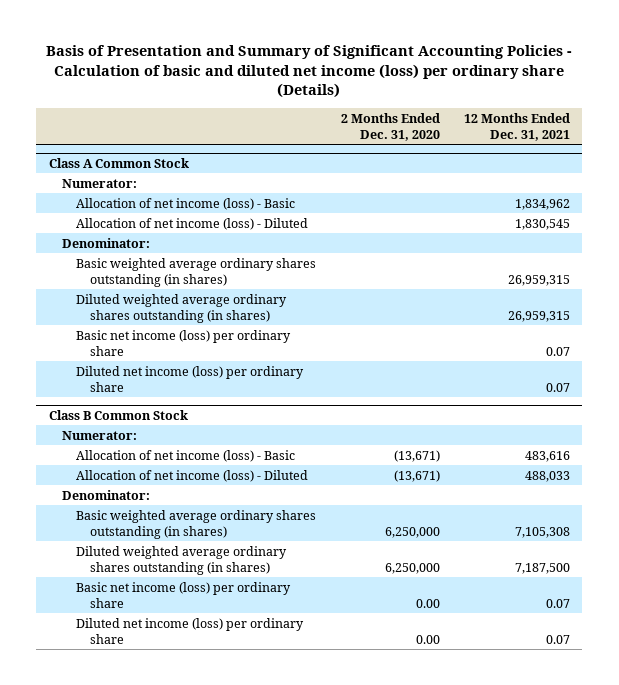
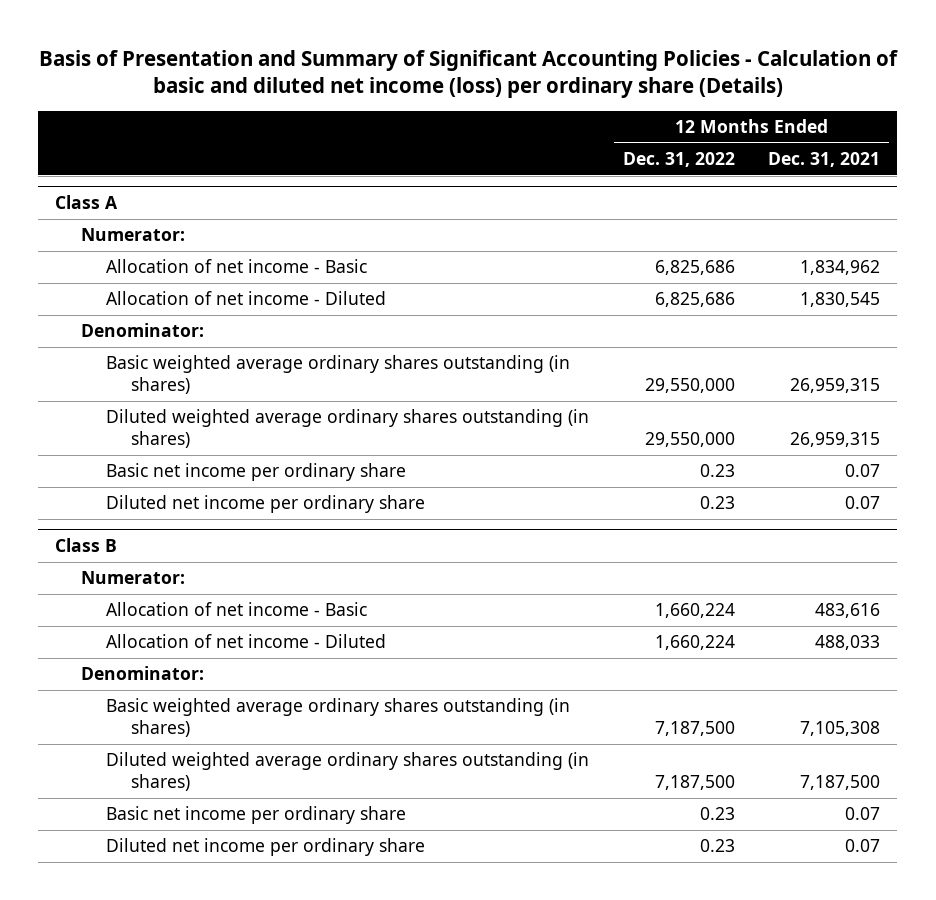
- | 2 Months Ended Dec. 31, 2020 | 12 Months Ended Dec. 31, 2021
+ | 12 Months Ended Dec. 31, 2022 | 12 Months Ended Dec. 31, 2021
- Class A Common Stock
+ Class A
- Allocation of net income (loss) - Basic | | 1,834,962
- Allocation of net income (loss) - Diluted | | 1,830,545
+ Allocation of net income - Basic | 6,825,686 | 1,834,962
+ Allocation of net income - Diluted | 6,825,686 | 1,830,545
- Basic net income (loss) per ordinary share | | 0.07
- Diluted net income (loss) per ordinary share | | 0.07
- Class B Common Stock
+ Basic net income per ordinary share | 0.23 | 0.07
+ Diluted net income per ordinary share | 0.23 | 0.07
+ Class B
- Allocation of net income (loss) - Basic | (13,671) | 483,616
- Allocation of net income (loss) - Diluted | (13,671) | 488,033
+ Allocation of net income - Basic | 1,660,224 | 483,616
+ Allocation of net income - Diluted | 1,660,224 | 488,033
- Basic net income (loss) per ordinary share | 0.00 | 0.07
- Diluted net income (loss) per ordinary share | 0.00 | 0.07
+ Basic net income per ordinary share | 0.23 | 0.07
+ Diluted net income per ordinary share | 0.23 | 0.07

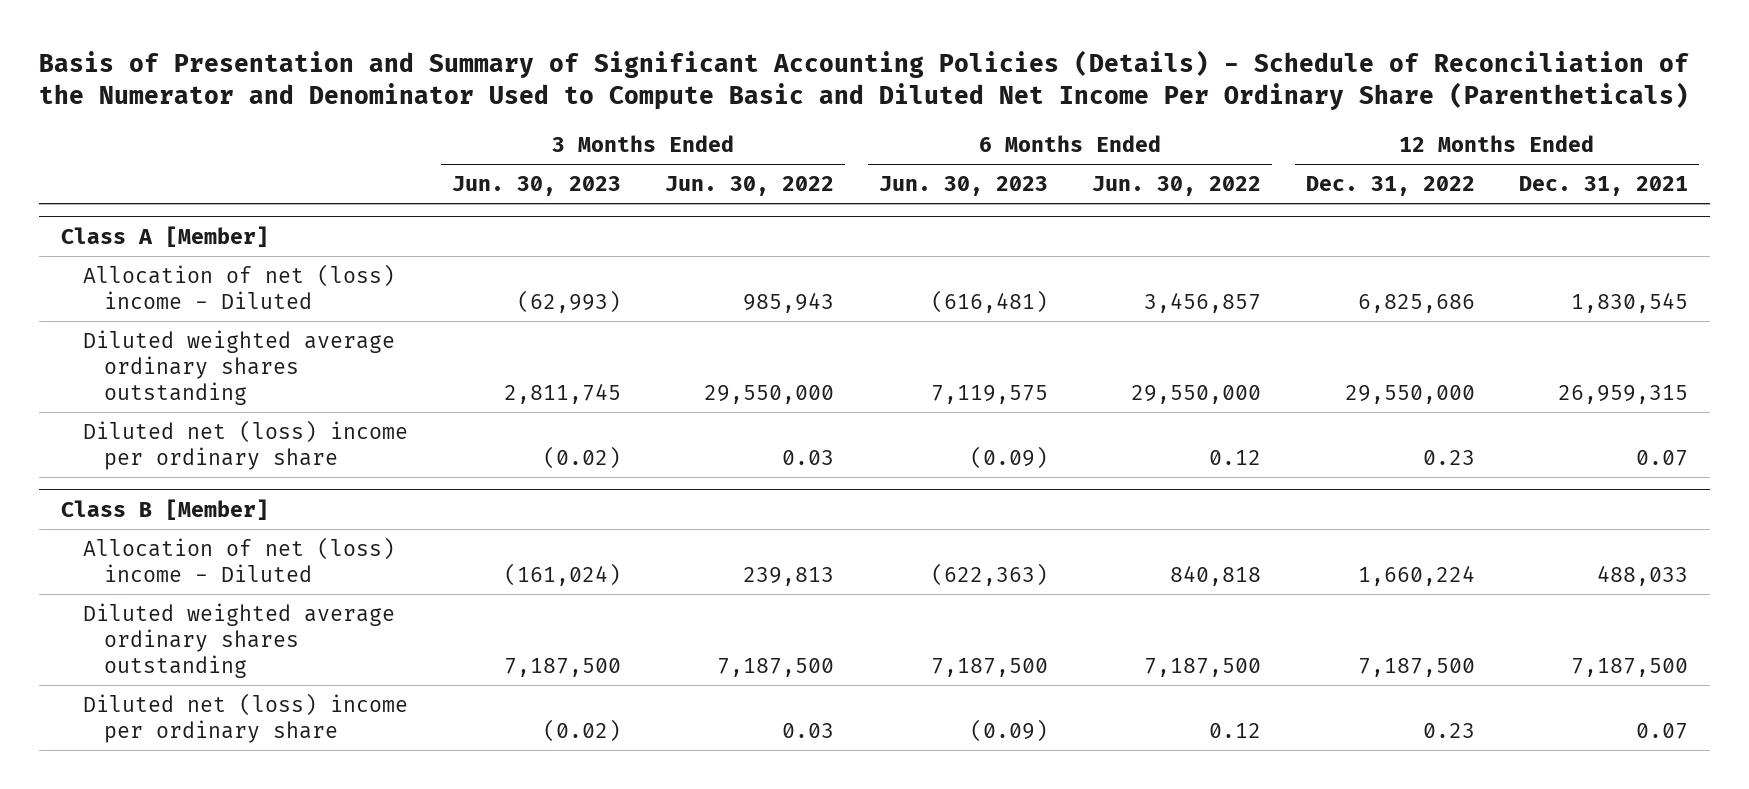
- Basis of Presentation and Summary of Significant Accounting Policies - Calculation of basic and diluted net income (loss) per ordinary share (Details)
+ Basis of Presentation and Summary of Significant Accounting Policies (Details) - Schedule of Reconciliation of the Numerator and Denominator Used to Compute Basic and Diluted Net Income Per Ordinary Share (Parentheticals)
- | 12 Months Ended Dec. 31, 2022 | 12 Months Ended Dec. 31, 2021
+ | 3 Months Ended Jun. 30, 2023 | 3 Months Ended Jun. 30, 2022 | 6 Months Ended Jun. 30, 2023 | 6 Months Ended Jun. 30, 2022 | 12 Months Ended Dec. 31, 2022 | 12 Months Ended Dec. 31, 2021
- Class A
- Numerator:
- Allocation of net income - Basic | 6,825,686 | 1,834,962
- Allocation of net income - Diluted | 6,825,686 | 1,830,545
- Denominator:
- Basic weighted average ordinary shares outstanding (in shares) | 29,550,000 | 26,959,315
- Diluted weighted average ordinary shares outstanding (in shares) | 29,550,000 | 26,959,315
- Basic net income per ordinary share | 0.23 | 0.07
- Diluted net income per ordinary share | 0.23 | 0.07
- Class B
- Numerator:
- Allocation of net income - Basic | 1,660,224 | 483,616
- Allocation of net income - Diluted | 1,660,224 | 488,033
- Denominator:
- Basic weighted average ordinary shares outstanding (in shares) | 7,187,500 | 7,105,308
- Diluted weighted average ordinary shares outstanding (in shares) | 7,187,500 | 7,187,500
- Basic net income per ordinary share | 0.23 | 0.07
- Diluted net income per ordinary share | 0.23 | 0.07
+ Class A [Member]
+ Allocation of net (loss) income - Diluted | (62,993) | 985,943 | (616,481) | 3,456,857 | 6,825,686 | 1,830,545
+ Diluted weighted average ordinary shares outstanding | 2,811,745 | 29,550,000 | 7,119,575 | 29,550,000 | 29,550,000 | 26,959,315
+ Diluted net (loss) income per ordinary share | (0.02) | 0.03 | (0.09) | 0.12 | 0.23 | 0.07
+ Class B [Member]
+ Allocation of net (loss) income - Diluted | (161,024) | 239,813 | (622,363) | 840,818 | 1,660,224 | 488,033
+ Diluted weighted average ordinary shares outstanding | 7,187,500 | 7,187,500 | 7,187,500 | 7,187,500 | 7,187,500 | 7,187,500
+ Diluted net (loss) income per ordinary share | (0.02) | 0.03 | (0.09) | 0.12 | 0.23 | 0.07

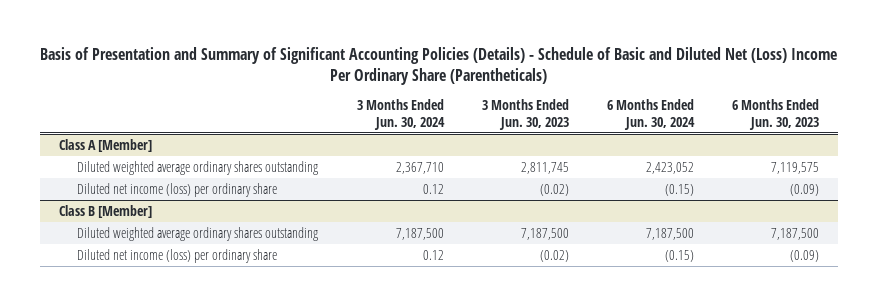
- Basis of Presentation and Summary of Significant Accounting Policies (Details) - Schedule of Reconciliation of the Numerator and Denominator Used to Compute Basic and Diluted Net Income Per Ordinary Share (Parentheticals)
+ Basis of Presentation and Summary of Significant Accounting Policies (Details) - Schedule of Basic and Diluted Net (Loss) Income Per Ordinary Share (Parentheticals)
- | 3 Months Ended Jun. 30, 2023 | 3 Months Ended Jun. 30, 2022 | 6 Months Ended Jun. 30, 2023 | 6 Months Ended Jun. 30, 2022 | 12 Months Ended Dec. 31, 2022 | 12 Months Ended Dec. 31, 2021
+ | 3 Months Ended Jun. 30, 2024 | 3 Months Ended Jun. 30, 2023 | 6 Months Ended Jun. 30, 2024 | 6 Months Ended Jun. 30, 2023
@ Class A [Member]
- Allocation of net (loss) income - Diluted | (62,993) | 985,943 | (616,481) | 3,456,857 | 6,825,686 | 1,830,545
- Diluted net (loss) income per ordinary share | (0.02) | 0.03 | (0.09) | 0.12 | 0.23 | 0.07
+ Diluted net income (loss) per ordinary share | 0.12 | (0.02) | (0.15) | (0.09)
@ Class B [Member]
- Allocation of net (loss) income - Diluted | (161,024) | 239,813 | (622,363) | 840,818 | 1,660,224 | 488,033
- Diluted net (loss) income per ordinary share | (0.02) | 0.03 | (0.09) | 0.12 | 0.23 | 0.07
+ Diluted net income (loss) per ordinary share | 0.12 | (0.02) | (0.15) | (0.09)

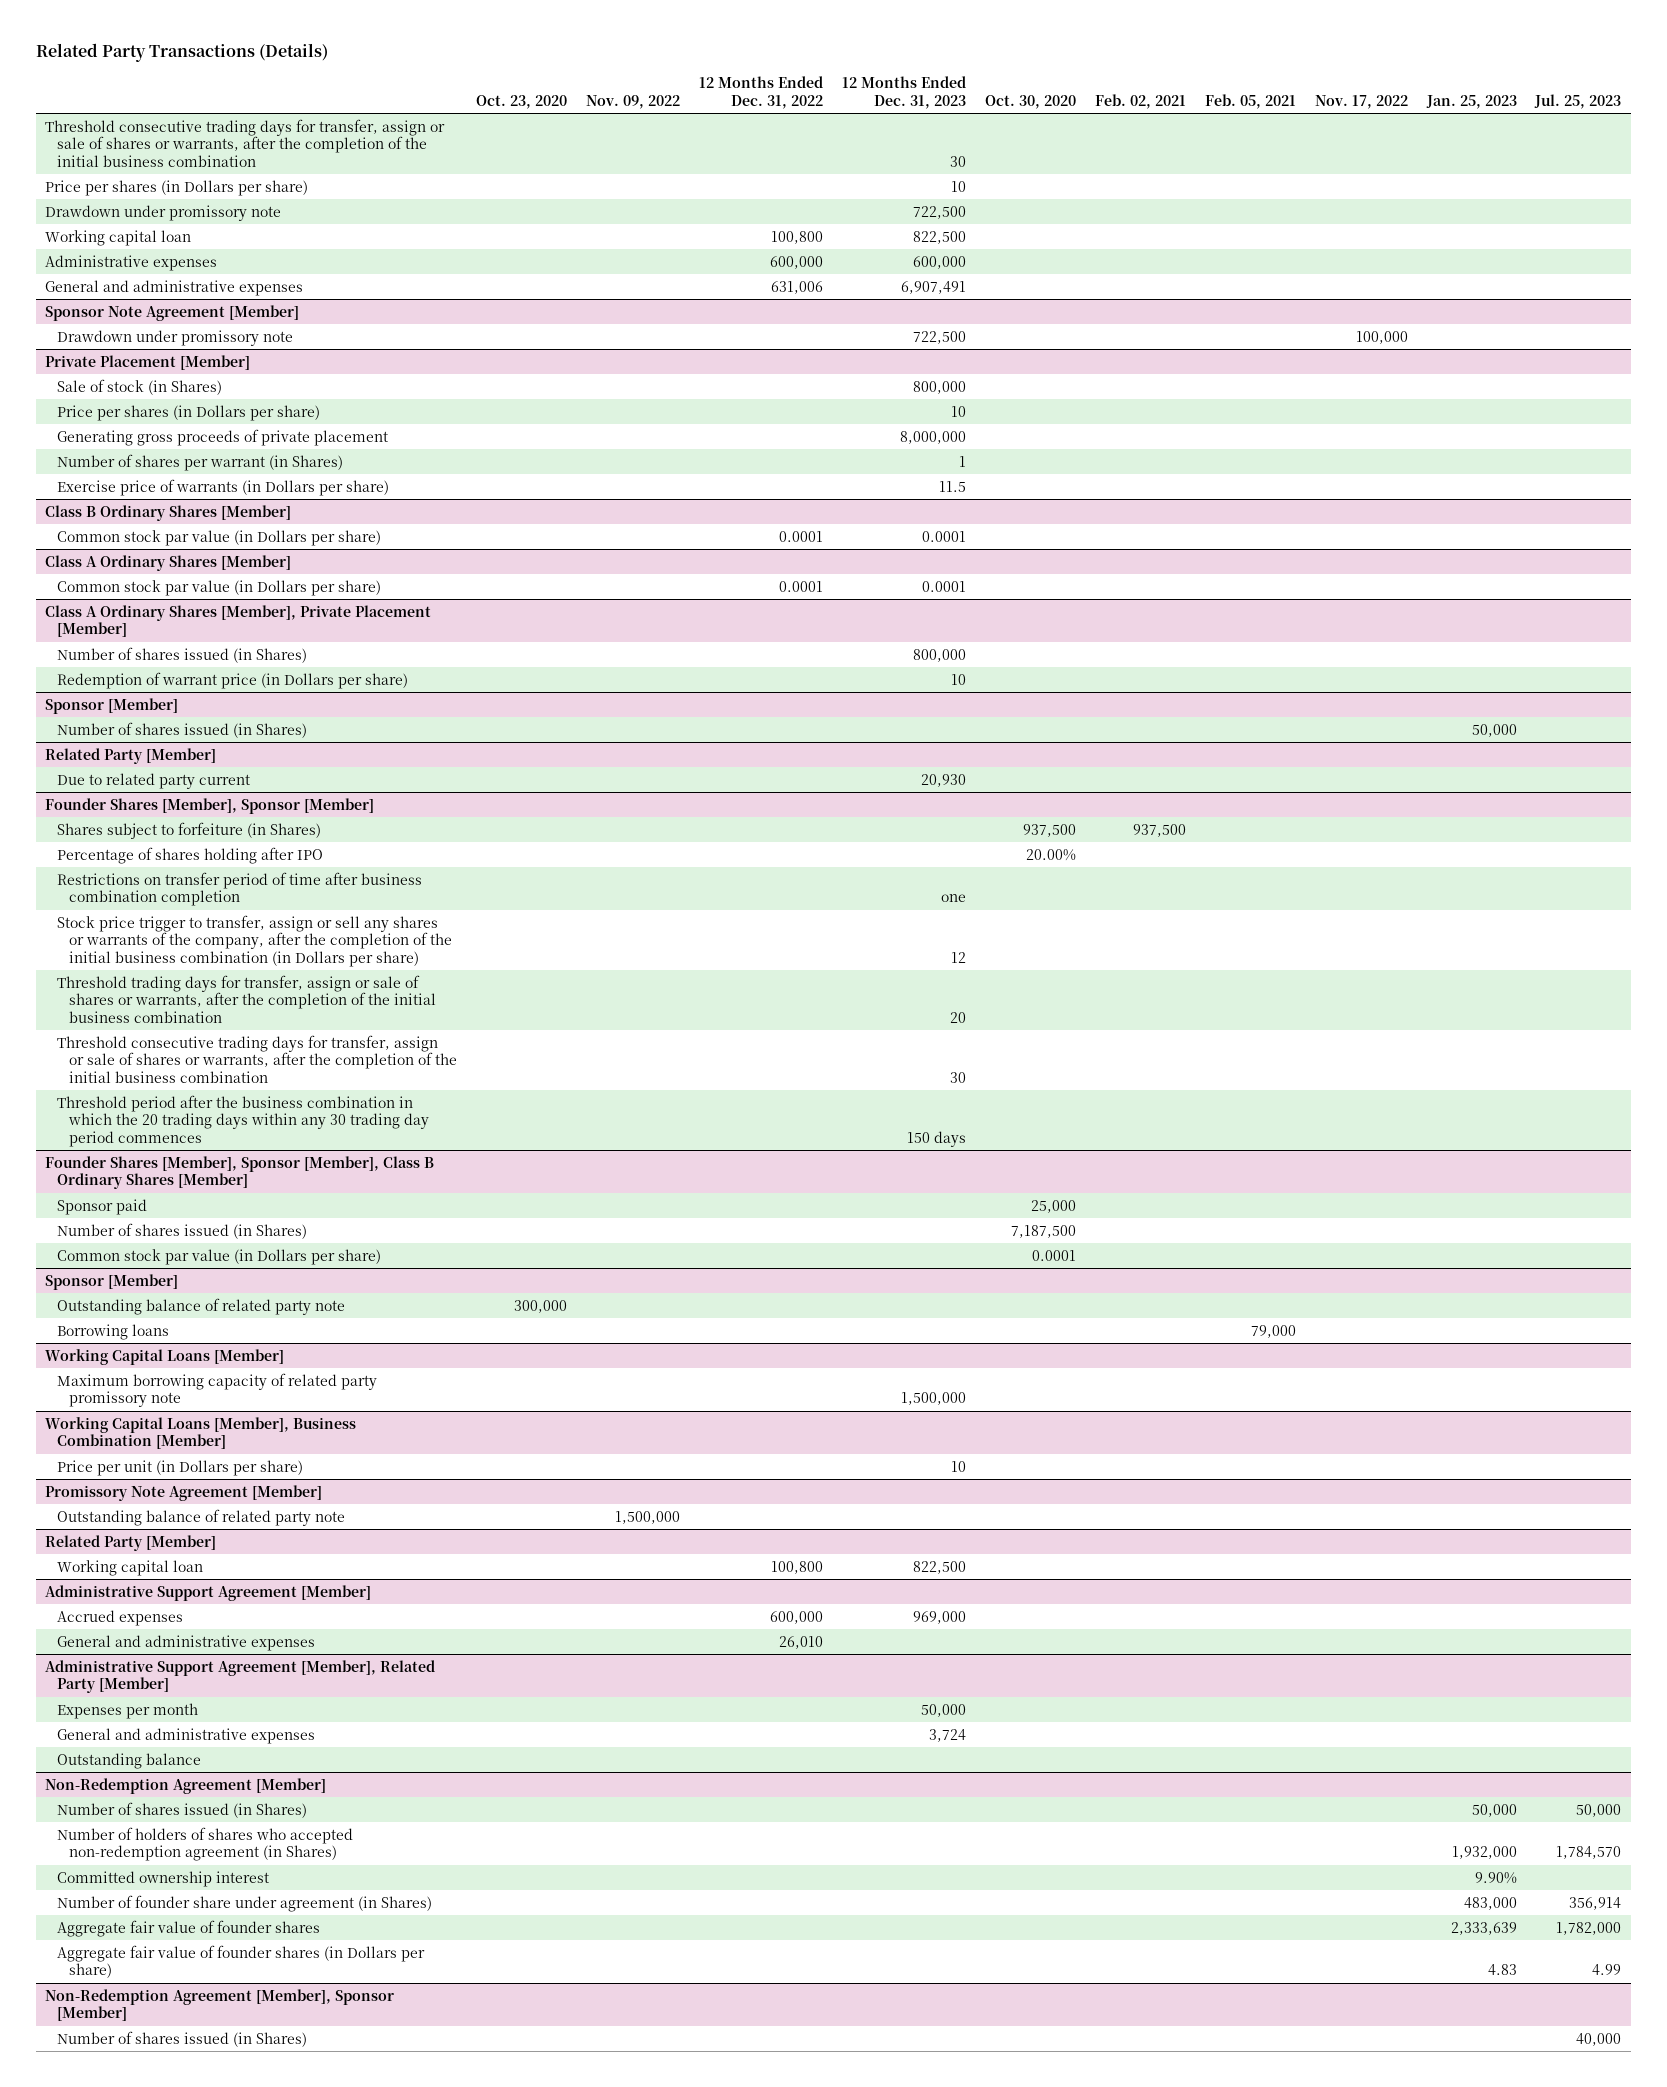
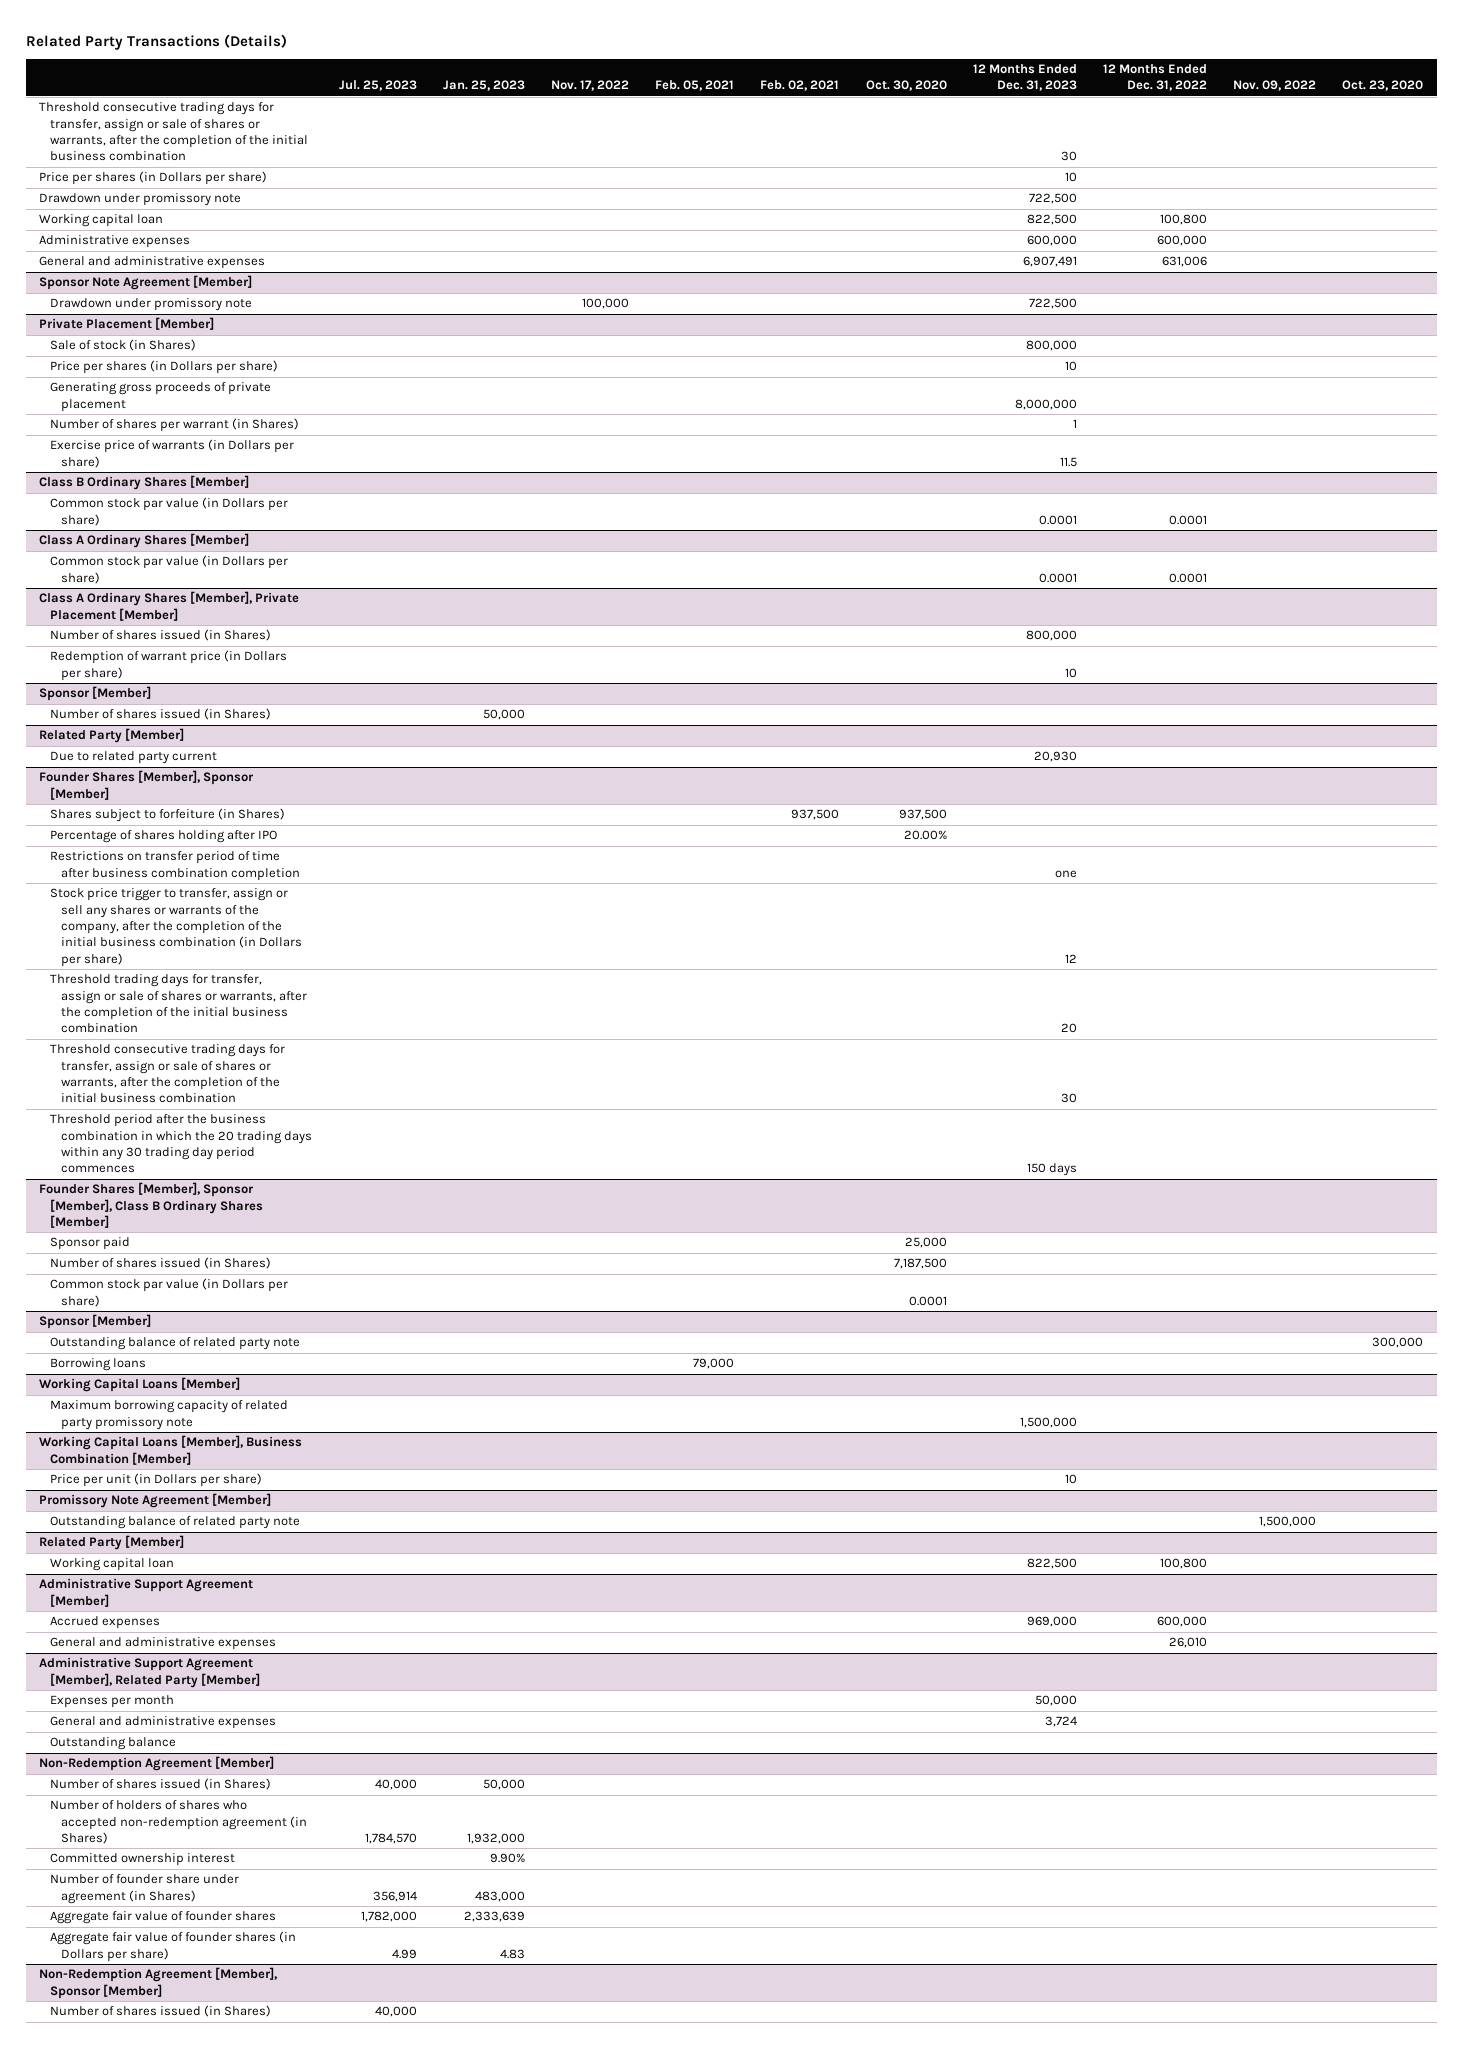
- | Oct. 23, 2020 | Nov. 09, 2022 | 12 Months Ended Dec. 31, 2022 | 12 Months Ended Dec. 31, 2023 | Oct. 30, 2020 | Feb. 02, 2021 | Feb. 05, 2021 | Nov. 17, 2022 | Jan. 25, 2023 | Jul. 25, 2023
+ | Jul. 25, 2023 | Jan. 25, 2023 | Nov. 17, 2022 | Feb. 05, 2021 | Feb. 02, 2021 | Oct. 30, 2020 | 12 Months Ended Dec. 31, 2023 | 12 Months Ended Dec. 31, 2022 | Nov. 09, 2022 | Oct. 23, 2020
@ Non-Redemption Agreement [Member]
- Number of shares issued (in Shares) | | | | | | | | | 50,000 | 50,000
+ Number of shares issued (in Shares) | 40,000 | 50,000 | | | | | | | |

